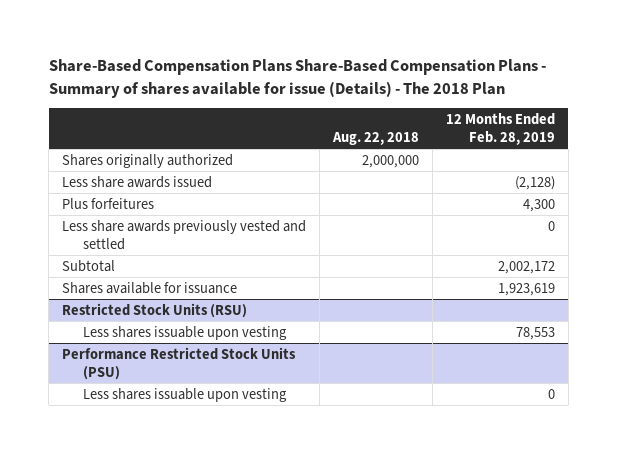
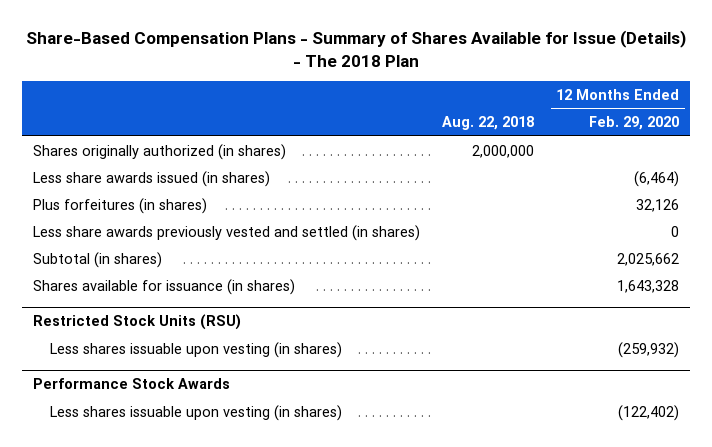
- Share-Based Compensation Plans Share-Based Compensation Plans - Summary of shares available for issue (Details) - The 2018 Plan
+ Share-Based Compensation Plans - Summary of Shares Available for Issue (Details) - The 2018 Plan
- | Aug. 22, 2018 | 12 Months Ended Feb. 28, 2019
+ | Aug. 22, 2018 | 12 Months Ended Feb. 29, 2020
- Shares originally authorized | 2,000,000 |
- Less share awards issued | | (2,128)
- Plus forfeitures | | 4,300
- Less share awards previously vested and settled | | 0
- Subtotal | | 2,002,172
- Shares available for issuance | | 1,923,619
+ Shares originally authorized (in shares) | 2,000,000 |
+ Less share awards issued (in shares) | | (6,464)
+ Plus forfeitures (in shares) | | 32,126
+ Less share awards previously vested and settled (in shares) | | 0
+ Subtotal (in shares) | | 2,025,662
+ Shares available for issuance (in shares) | | 1,643,328
@ Restricted Stock Units (RSU)
- Less shares issuable upon vesting | | 78,553
- Performance Restricted Stock Units (PSU)
- Less shares issuable upon vesting | | 0
@ Restricted Stock Units (RSU)
+ Less shares issuable upon vesting (in shares) | | (259,932)
+ Performance Stock Awards
+ Less shares issuable upon vesting (in shares) | | (122,402)

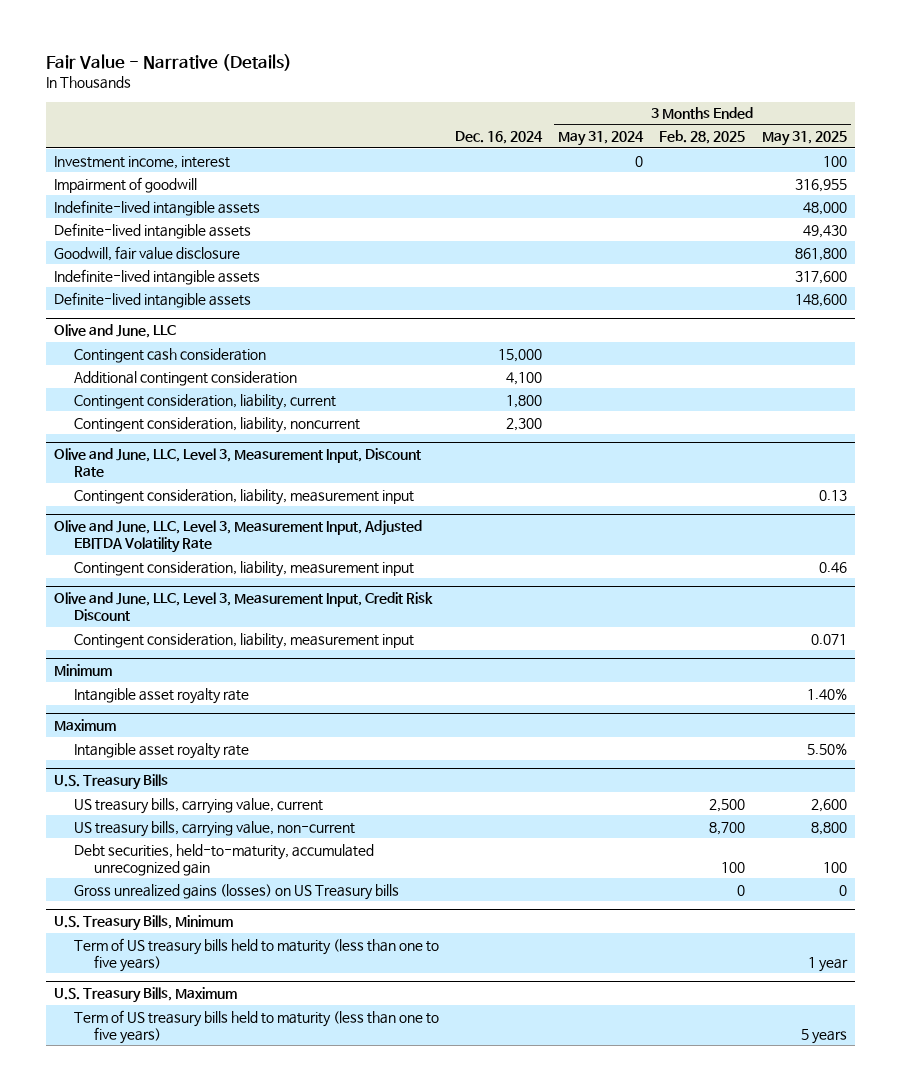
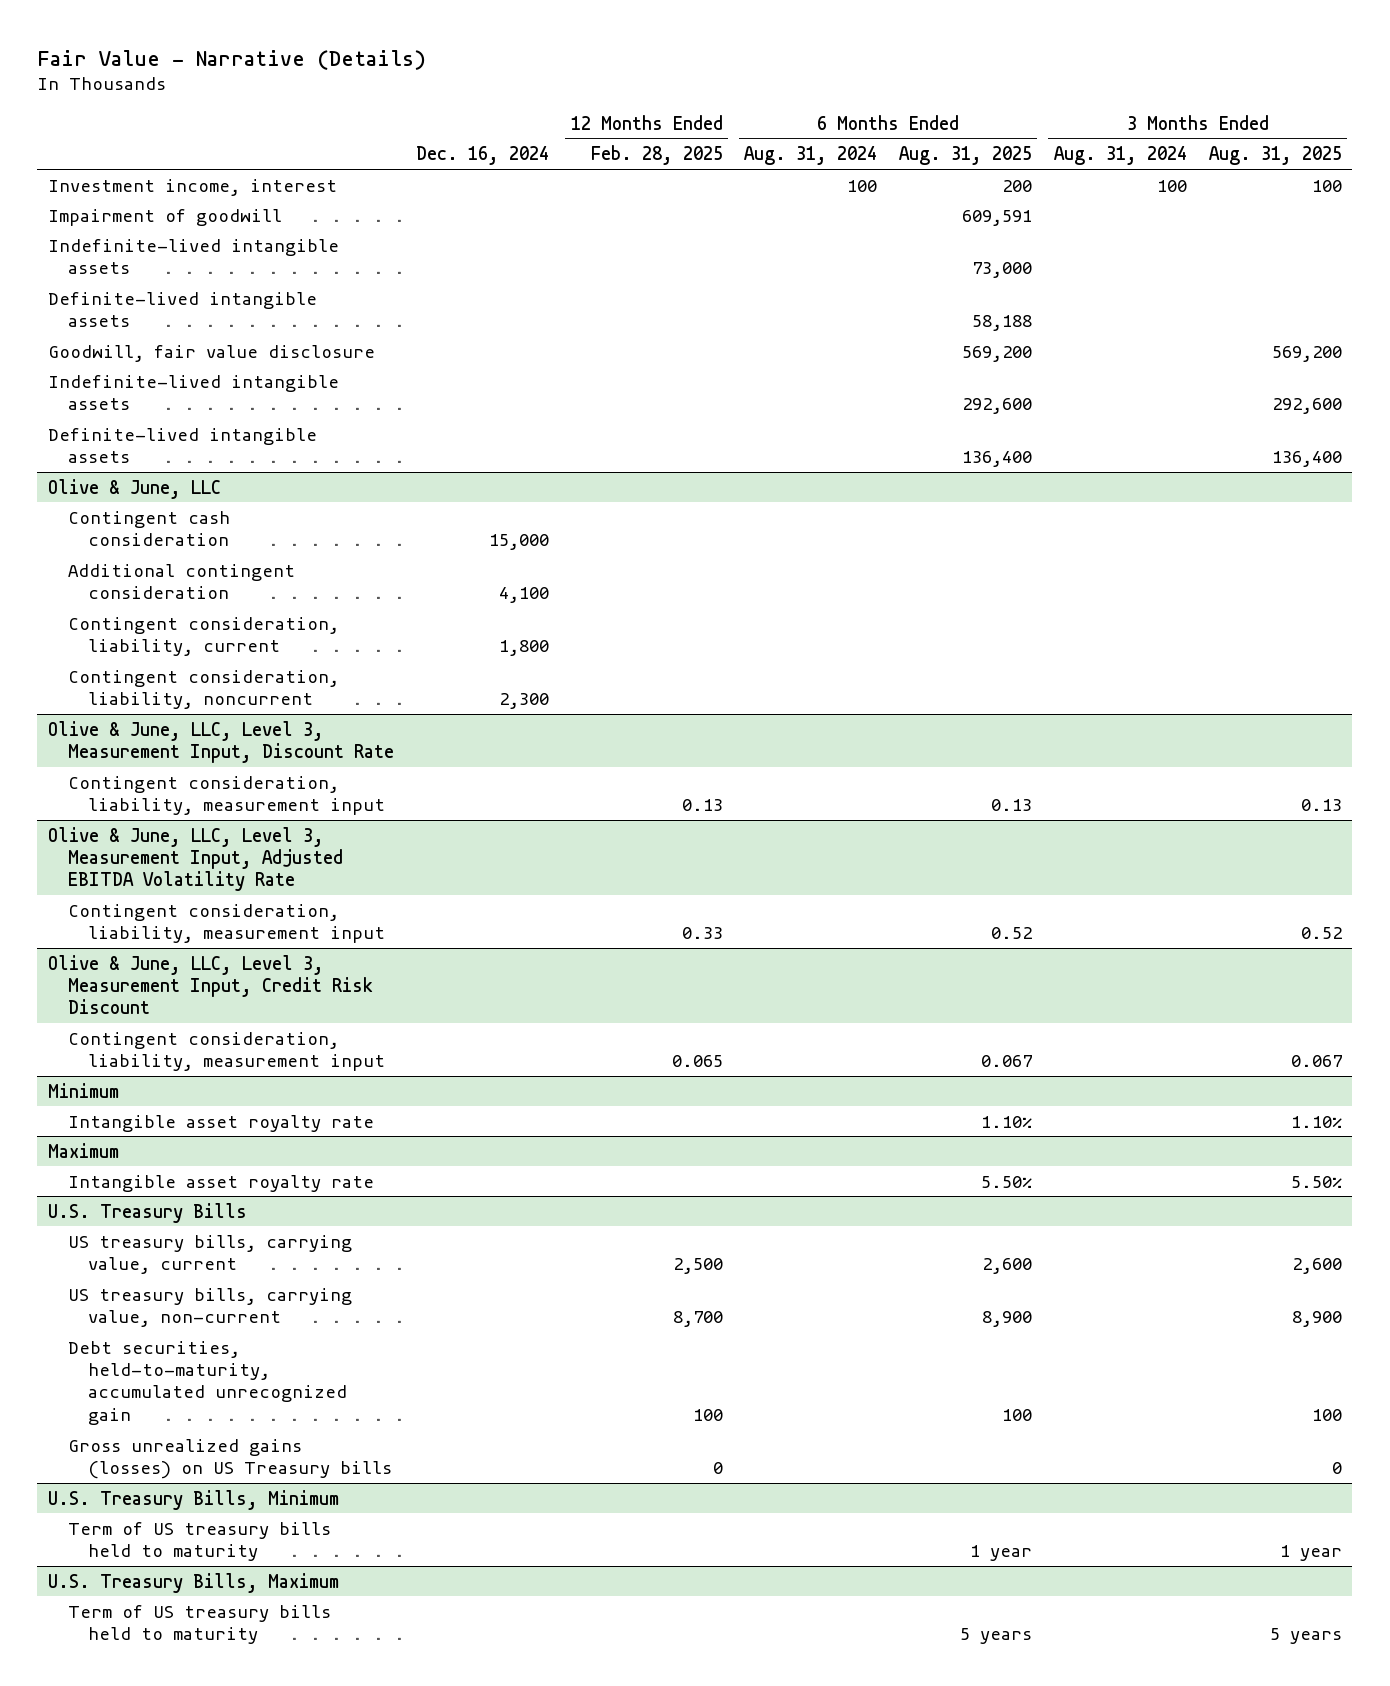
- | Dec. 16, 2024 | 3 Months Ended May 31, 2024 | 3 Months Ended Feb. 28, 2025 | 3 Months Ended May 31, 2025
+ | Dec. 16, 2024 | 12 Months Ended Feb. 28, 2025 | 6 Months Ended Aug. 31, 2024 | 6 Months Ended Aug. 31, 2025 | 3 Months Ended Aug. 31, 2024 | 3 Months Ended Aug. 31, 2025
- Olive and June, LLC
+ Olive & June, LLC
- Olive and June, LLC, Level 3, Measurement Input, Discount Rate
+ Olive & June, LLC, Level 3, Measurement Input, Discount Rate
- Olive and June, LLC, Level 3, Measurement Input, Adjusted EBITDA Volatility Rate
+ Olive & June, LLC, Level 3, Measurement Input, Adjusted EBITDA Volatility Rate
- Olive and June, LLC, Level 3, Measurement Input, Credit Risk Discount
+ Olive & June, LLC, Level 3, Measurement Input, Credit Risk Discount
@ U.S. Treasury Bills, Minimum
- Term of US treasury bills held to maturity (less than one to five years) | | | | 1 year
+ Term of US treasury bills held to maturity | | | | 1 year | | 1 year
@ U.S. Treasury Bills, Maximum
- Term of US treasury bills held to maturity (less than one to five years) | | | | 5 years
+ Term of US treasury bills held to maturity | | | | 5 years | | 5 years

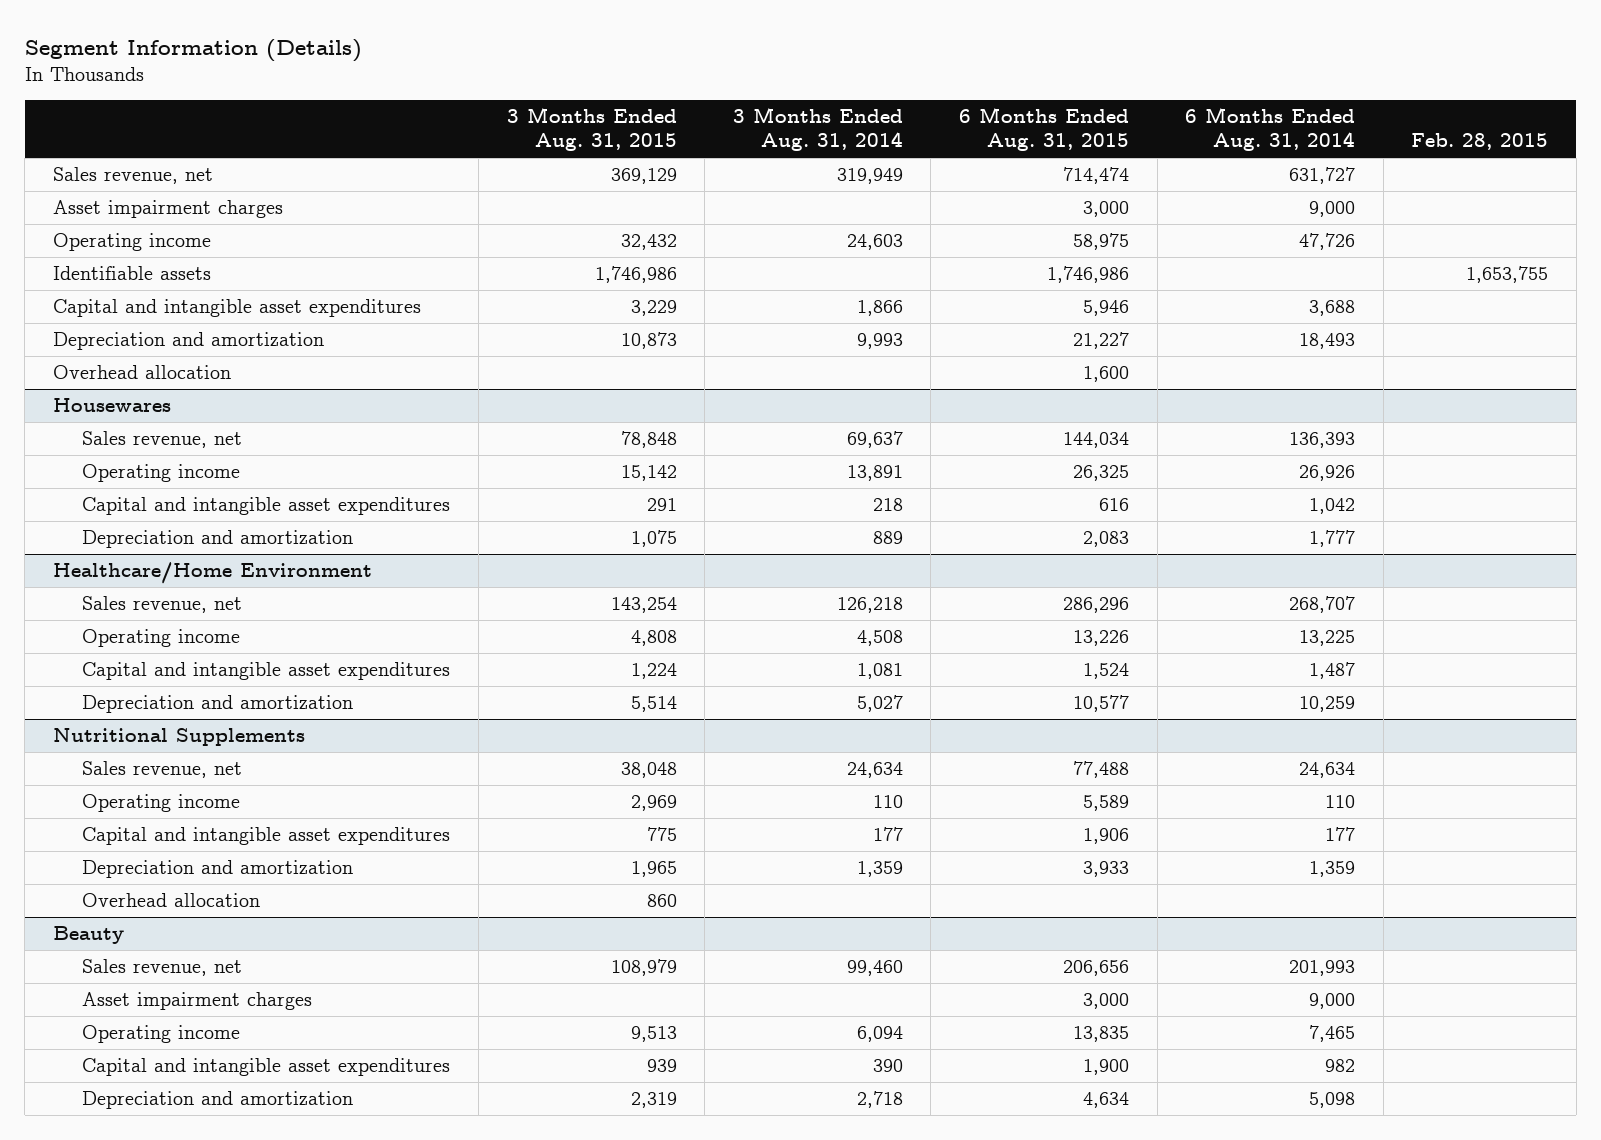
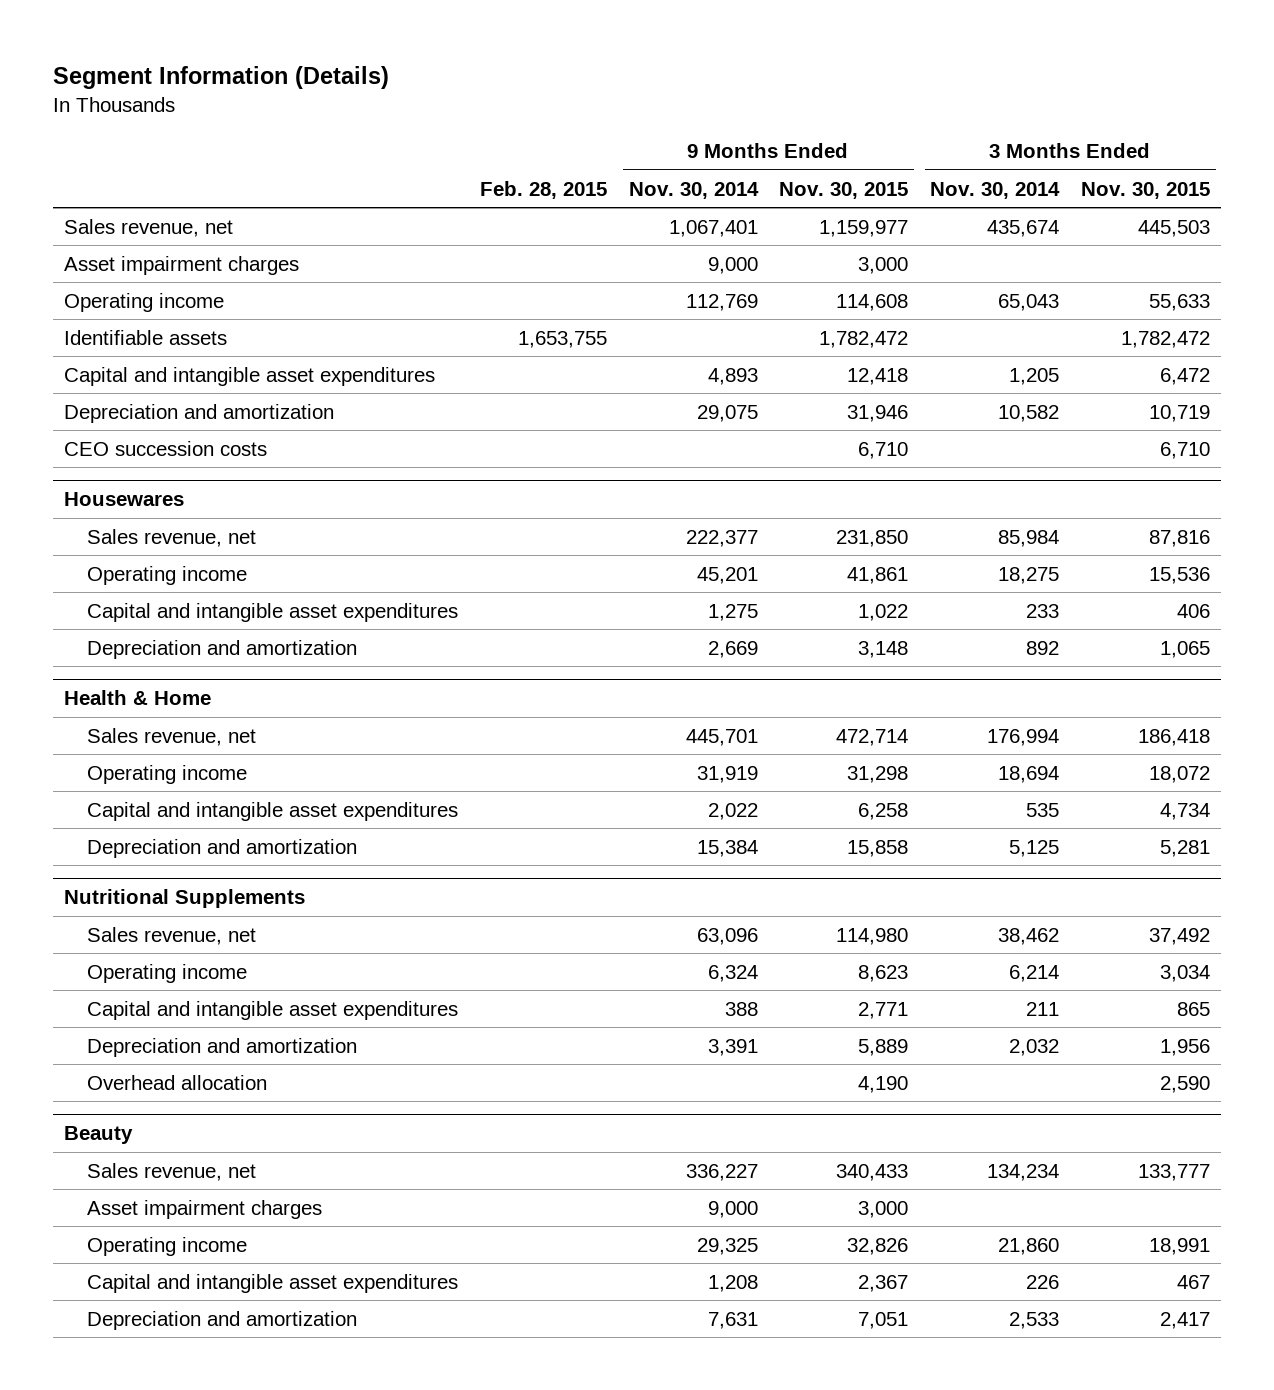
- | 3 Months Ended Aug. 31, 2015 | 3 Months Ended Aug. 31, 2014 | 6 Months Ended Aug. 31, 2015 | 6 Months Ended Aug. 31, 2014 | Feb. 28, 2015
+ | Feb. 28, 2015 | 9 Months Ended Nov. 30, 2014 | 9 Months Ended Nov. 30, 2015 | 3 Months Ended Nov. 30, 2014 | 3 Months Ended Nov. 30, 2015
- Overhead allocation | | | 1,600 | |
+ CEO succession costs | | | 6,710 | | 6,710
- Healthcare/Home Environment
+ Health & Home

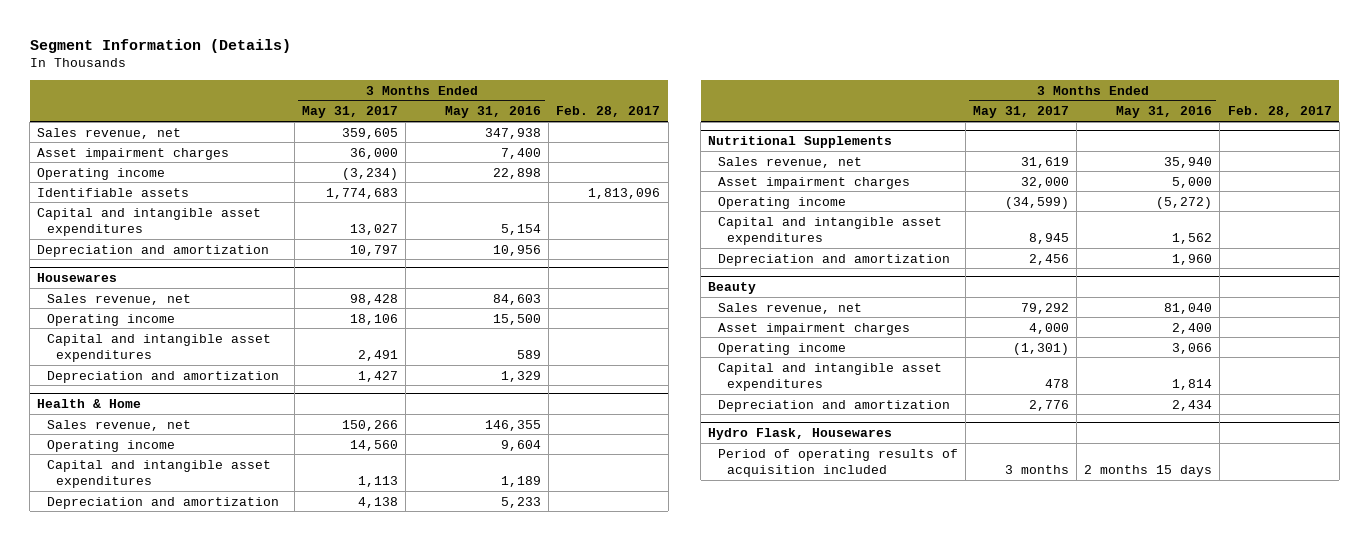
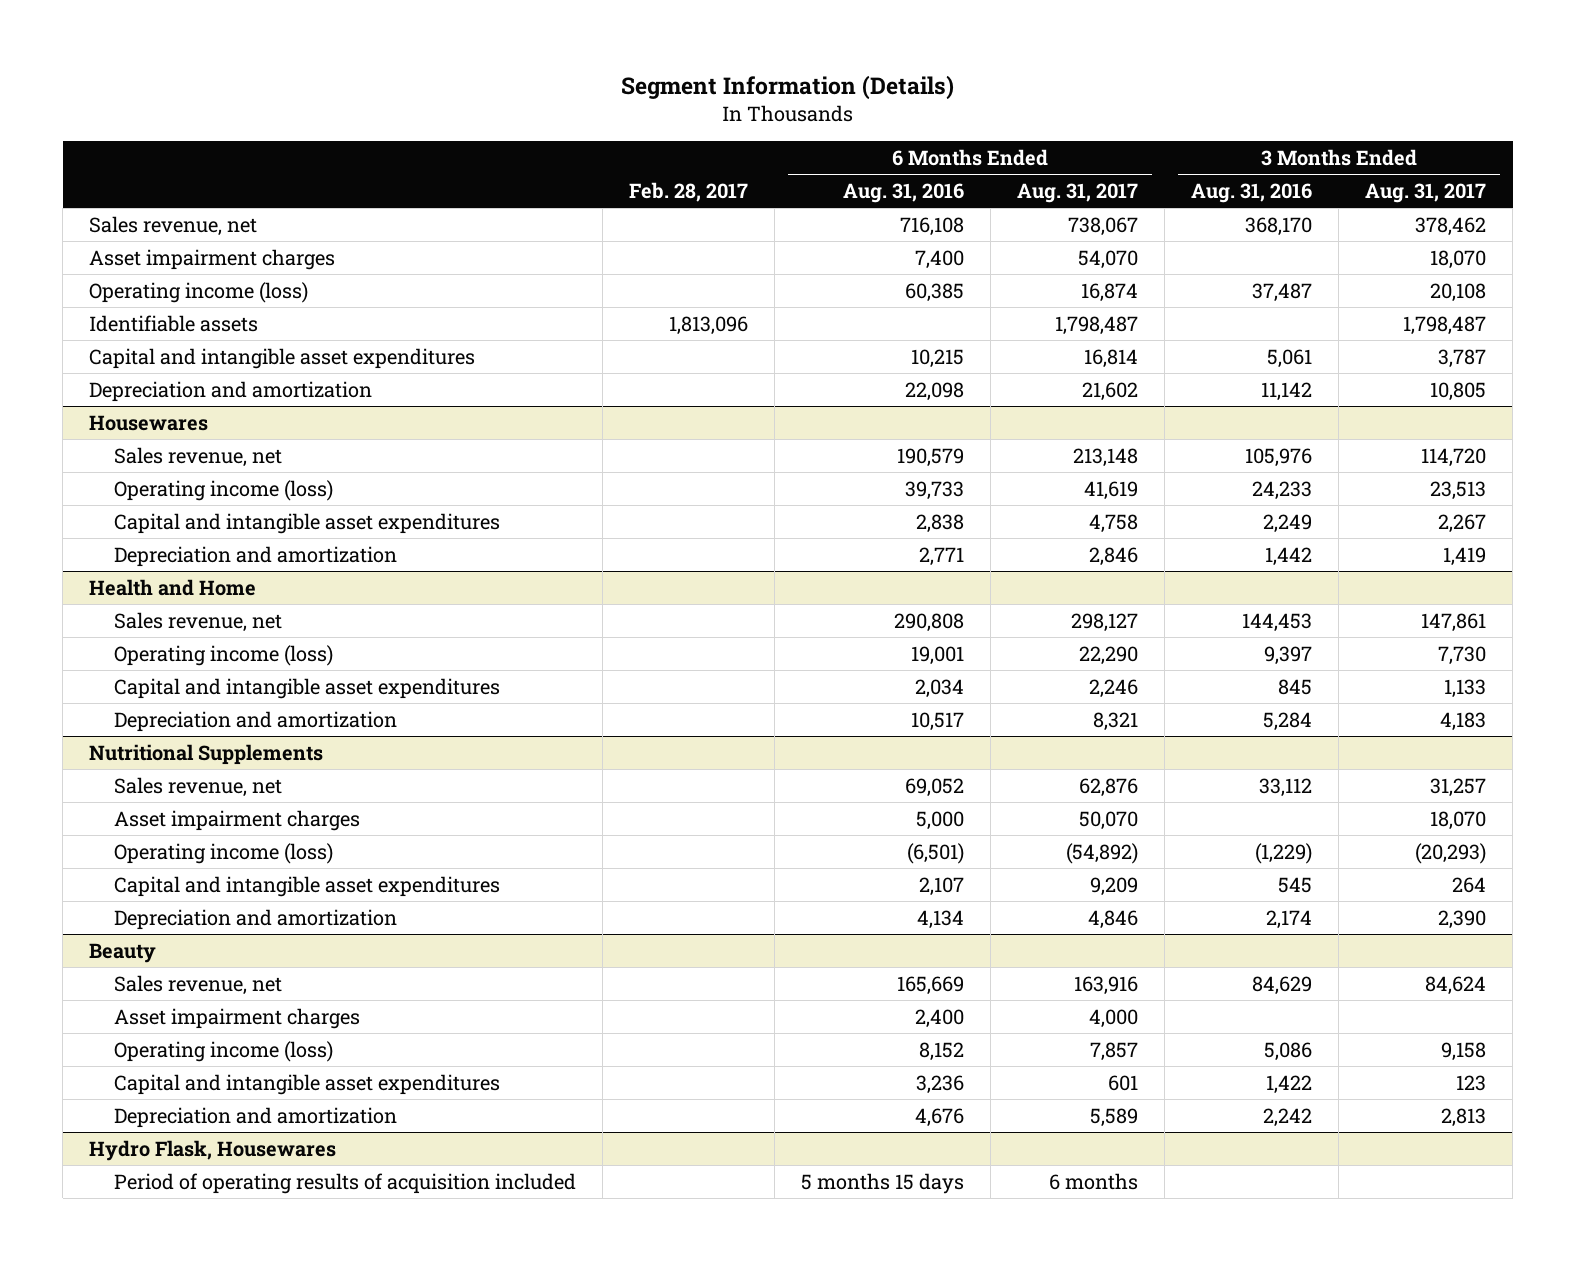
- | 3 Months Ended May 31, 2017 | 3 Months Ended May 31, 2016 | Feb. 28, 2017
+ | Feb. 28, 2017 | 6 Months Ended Aug. 31, 2016 | 6 Months Ended Aug. 31, 2017 | 3 Months Ended Aug. 31, 2016 | 3 Months Ended Aug. 31, 2017
- Operating income | (3,234) | 22,898 |
+ Operating income (loss) | | 60,385 | 16,874 | 37,487 | 20,108
@ Housewares
- Operating income | 18,106 | 15,500 |
+ Operating income (loss) | | 39,733 | 41,619 | 24,233 | 23,513
- Health & Home
+ Health and Home
- Operating income | 14,560 | 9,604 |
+ Operating income (loss) | | 19,001 | 22,290 | 9,397 | 7,730
@ Nutritional Supplements
- Operating income | (34,599) | (5,272) |
+ Operating income (loss) | | (6,501) | (54,892) | (1,229) | (20,293)
@ Beauty
- Operating income | (1,301) | 3,066 |
+ Operating income (loss) | | 8,152 | 7,857 | 5,086 | 9,158

